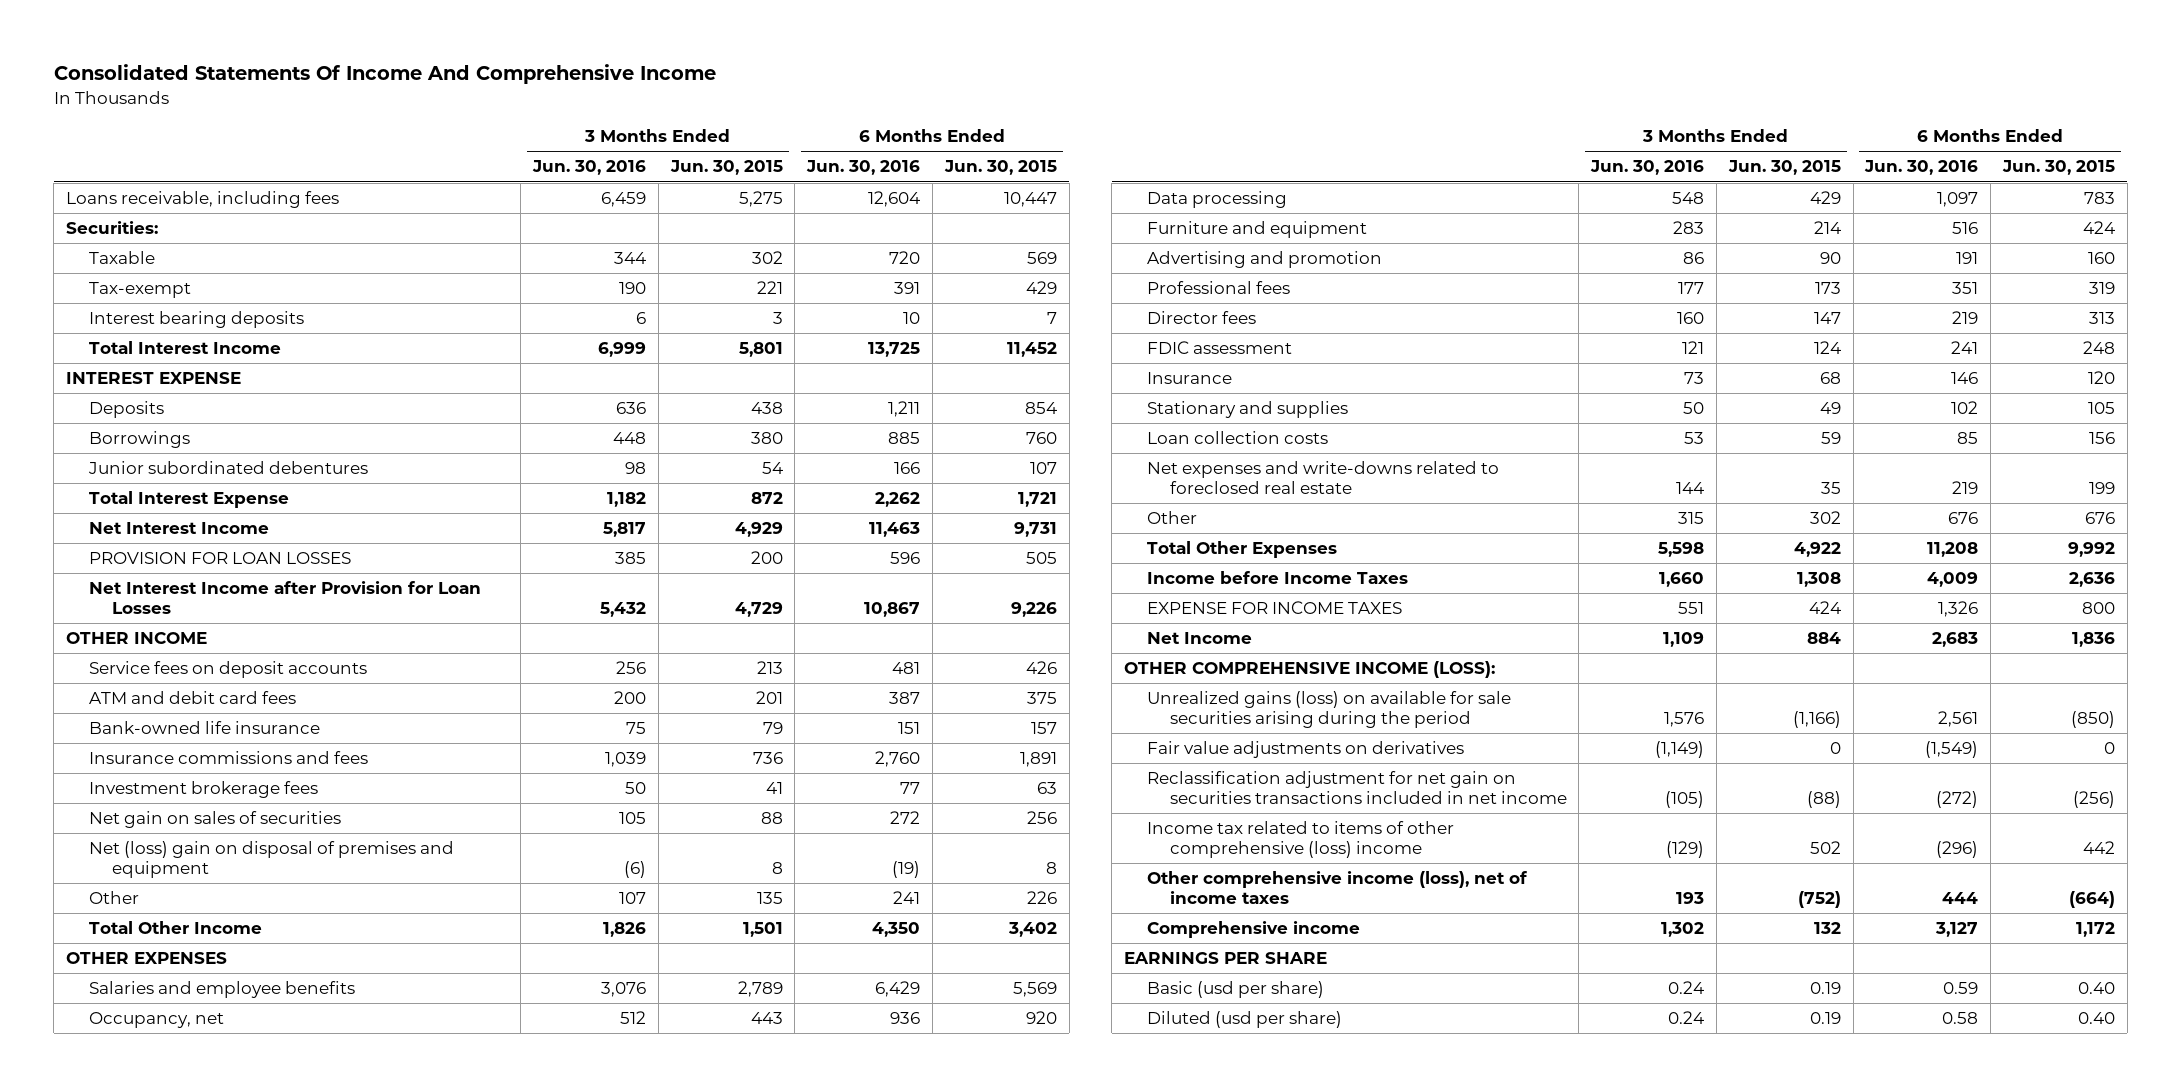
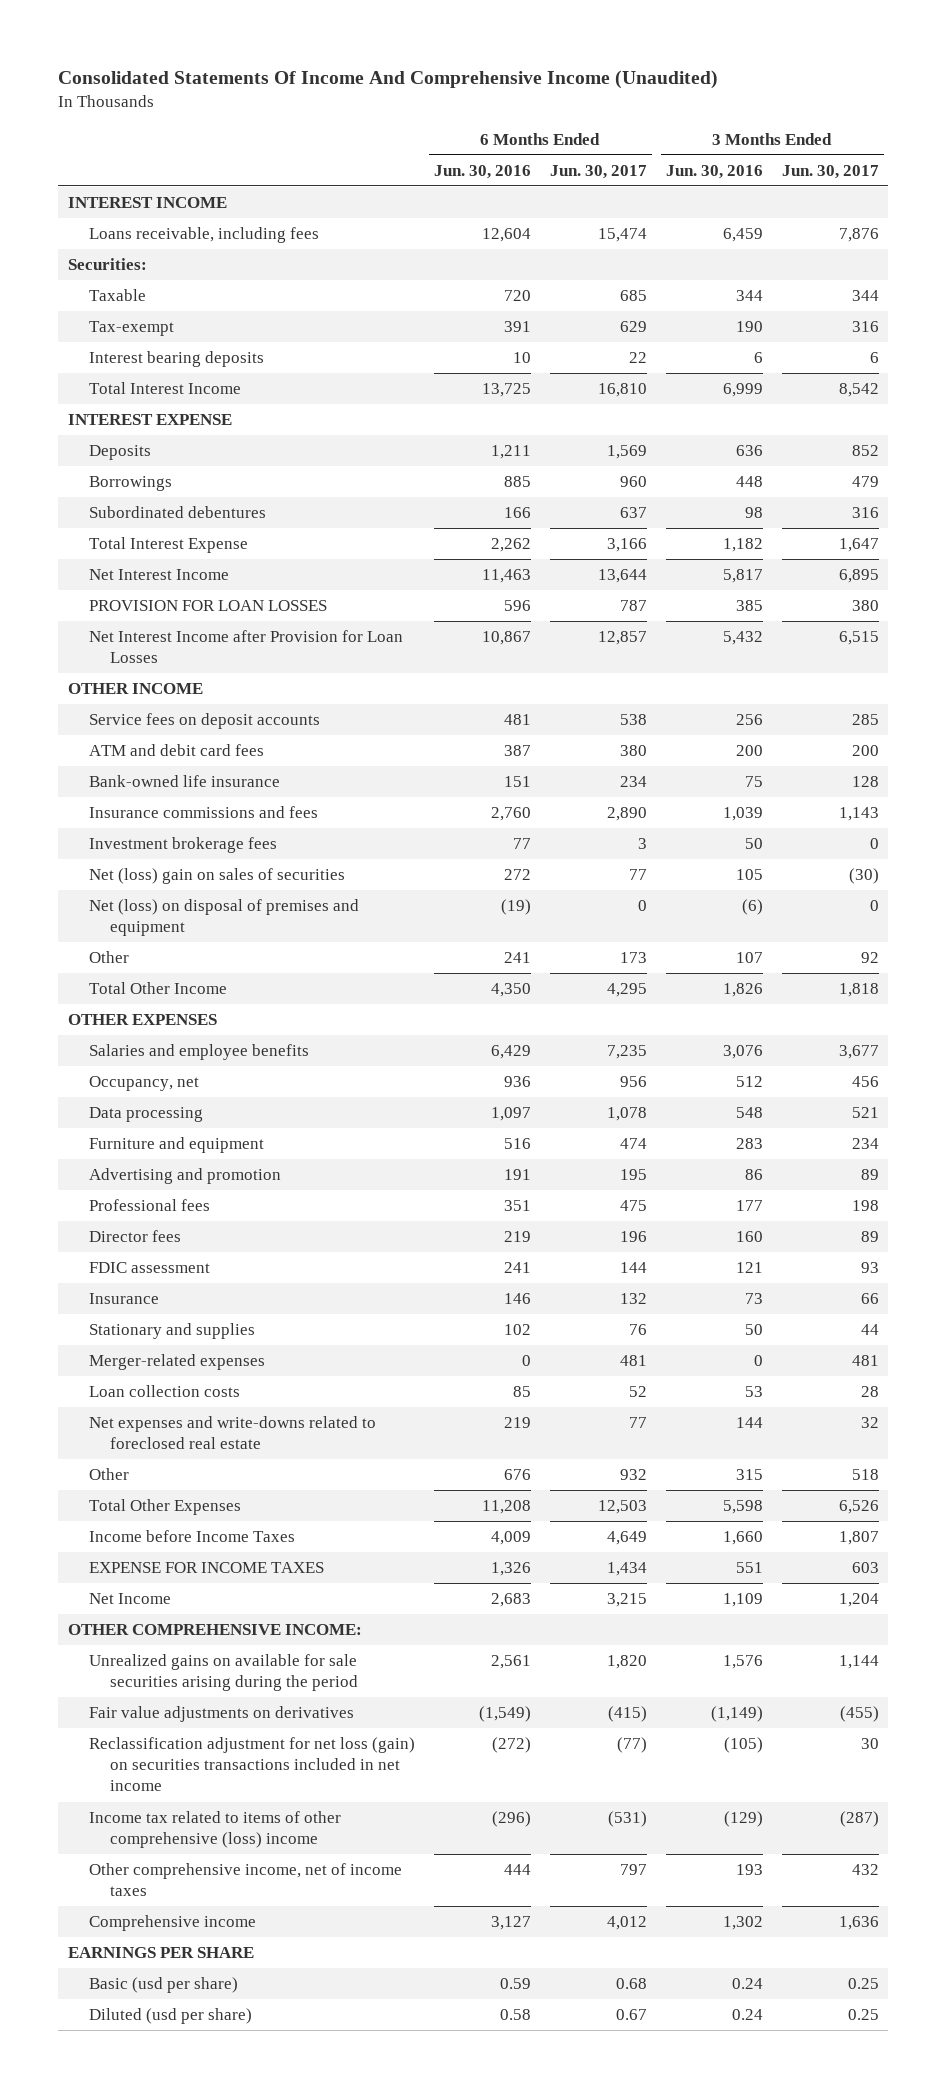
- Consolidated Statements Of Income And Comprehensive Income
+ Consolidated Statements Of Income And Comprehensive Income (Unaudited)
- | 3 Months Ended Jun. 30, 2016 | 3 Months Ended Jun. 30, 2015 | 6 Months Ended Jun. 30, 2016 | 6 Months Ended Jun. 30, 2015
+ | 6 Months Ended Jun. 30, 2016 | 6 Months Ended Jun. 30, 2017 | 3 Months Ended Jun. 30, 2016 | 3 Months Ended Jun. 30, 2017
+ INTEREST INCOME
- Junior subordinated debentures | 98 | 54 | 166 | 107
+ Subordinated debentures | 166 | 637 | 98 | 316
- Net gain on sales of securities | 105 | 88 | 272 | 256
- Net (loss) gain on disposal of premises and equipment | (6) | 8 | (19) | 8
+ Net (loss) gain on sales of securities | 272 | 77 | 105 | (30)
+ Net (loss) on disposal of premises and equipment | (19) | 0 | (6) | 0
+ Merger-related expenses | 0 | 481 | 0 | 481
- OTHER COMPREHENSIVE INCOME (LOSS):
- Unrealized gains (loss) on available for sale securities arising during the period | 1,576 | (1,166) | 2,561 | (850)
+ OTHER COMPREHENSIVE INCOME:
+ Unrealized gains on available for sale securities arising during the period | 2,561 | 1,820 | 1,576 | 1,144
- Reclassification adjustment for net gain on securities transactions included in net income | (105) | (88) | (272) | (256)
+ Reclassification adjustment for net loss (gain) on securities transactions included in net income | (272) | (77) | (105) | 30
- Other comprehensive income (loss), net of income taxes | 193 | (752) | 444 | (664)
+ Other comprehensive income, net of income taxes | 444 | 797 | 193 | 432

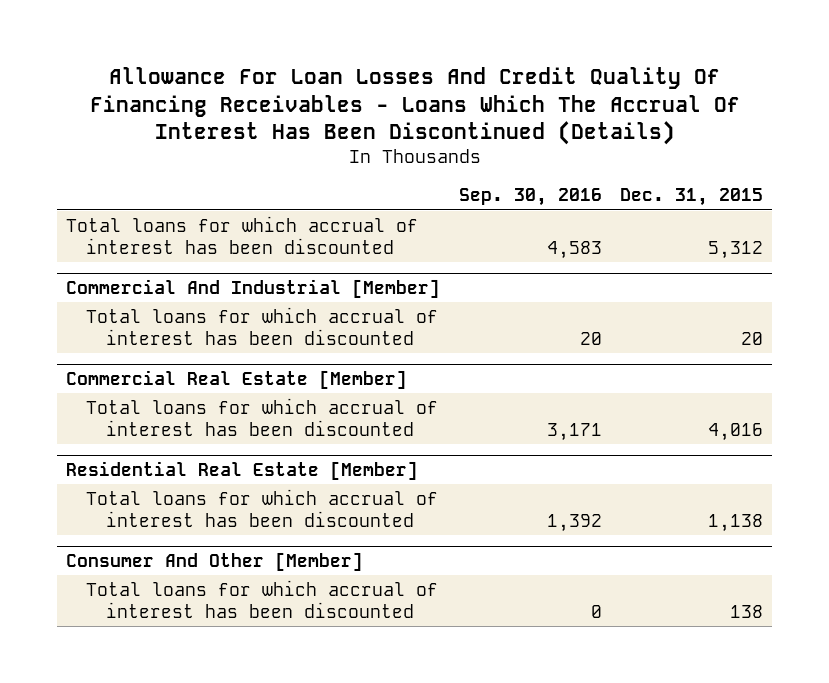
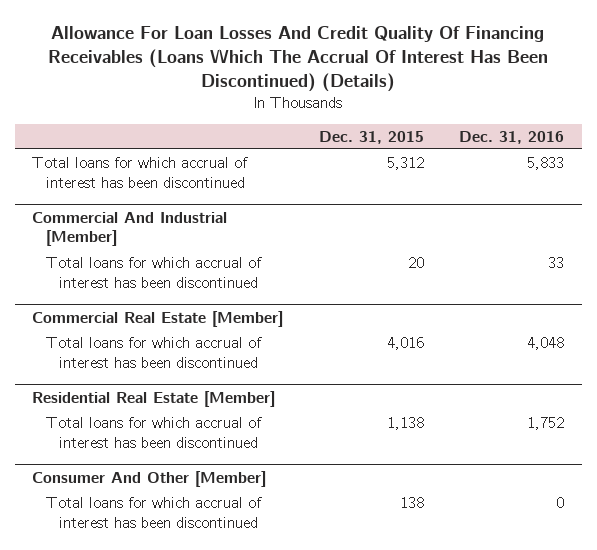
- Allowance For Loan Losses And Credit Quality Of Financing Receivables - Loans Which The Accrual Of Interest Has Been Discontinued (Details)
+ Allowance For Loan Losses And Credit Quality Of Financing Receivables (Loans Which The Accrual Of Interest Has Been Discontinued) (Details)
- | Sep. 30, 2016 | Dec. 31, 2015
+ | Dec. 31, 2015 | Dec. 31, 2016
- Total loans for which accrual of interest has been discounted | 4,583 | 5,312
+ Total loans for which accrual of interest has been discontinued | 5,312 | 5,833
@ Commercial And Industrial [Member]
- Total loans for which accrual of interest has been discounted | 20 | 20
+ Total loans for which accrual of interest has been discontinued | 20 | 33
@ Commercial Real Estate [Member]
- Total loans for which accrual of interest has been discounted | 3,171 | 4,016
+ Total loans for which accrual of interest has been discontinued | 4,016 | 4,048
@ Residential Real Estate [Member]
- Total loans for which accrual of interest has been discounted | 1,392 | 1,138
+ Total loans for which accrual of interest has been discontinued | 1,138 | 1,752
@ Consumer And Other [Member]
- Total loans for which accrual of interest has been discounted | 0 | 138
+ Total loans for which accrual of interest has been discontinued | 138 | 0

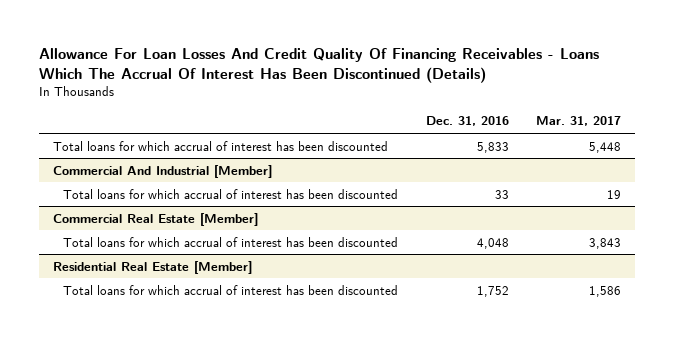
- Allowance For Loan Losses And Credit Quality Of Financing Receivables (Loans Which The Accrual Of Interest Has Been Discontinued) (Details)
+ Allowance For Loan Losses And Credit Quality Of Financing Receivables - Loans Which The Accrual Of Interest Has Been Discontinued (Details)
- | Dec. 31, 2015 | Dec. 31, 2016
+ | Dec. 31, 2016 | Mar. 31, 2017
- Total loans for which accrual of interest has been discontinued | 5,312 | 5,833
+ Total loans for which accrual of interest has been discounted | 5,833 | 5,448
@ Commercial And Industrial [Member]
- Total loans for which accrual of interest has been discontinued | 20 | 33
+ Total loans for which accrual of interest has been discounted | 33 | 19
@ Commercial Real Estate [Member]
- Total loans for which accrual of interest has been discontinued | 4,016 | 4,048
+ Total loans for which accrual of interest has been discounted | 4,048 | 3,843
@ Residential Real Estate [Member]
- Total loans for which accrual of interest has been discontinued | 1,138 | 1,752
- Consumer And Other [Member]
- Total loans for which accrual of interest has been discontinued | 138 | 0
@ Residential Real Estate [Member]
+ Total loans for which accrual of interest has been discounted | 1,752 | 1,586

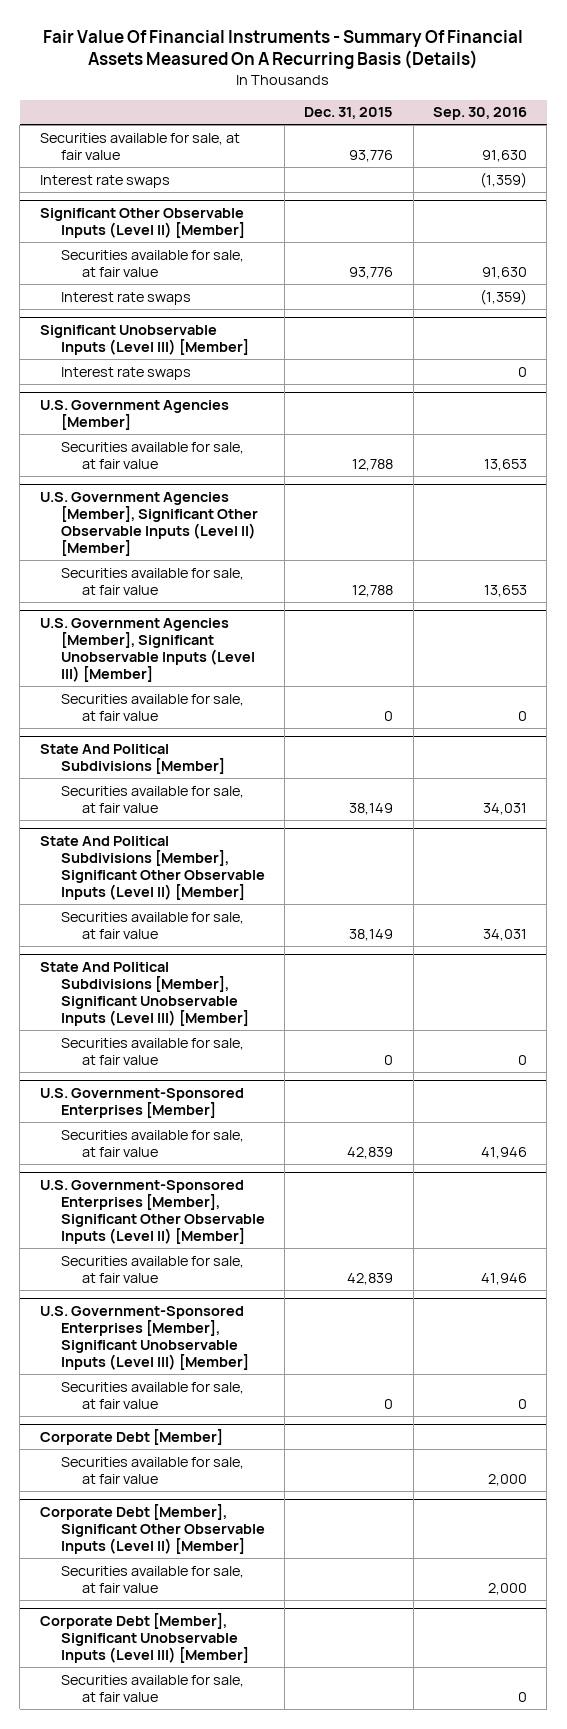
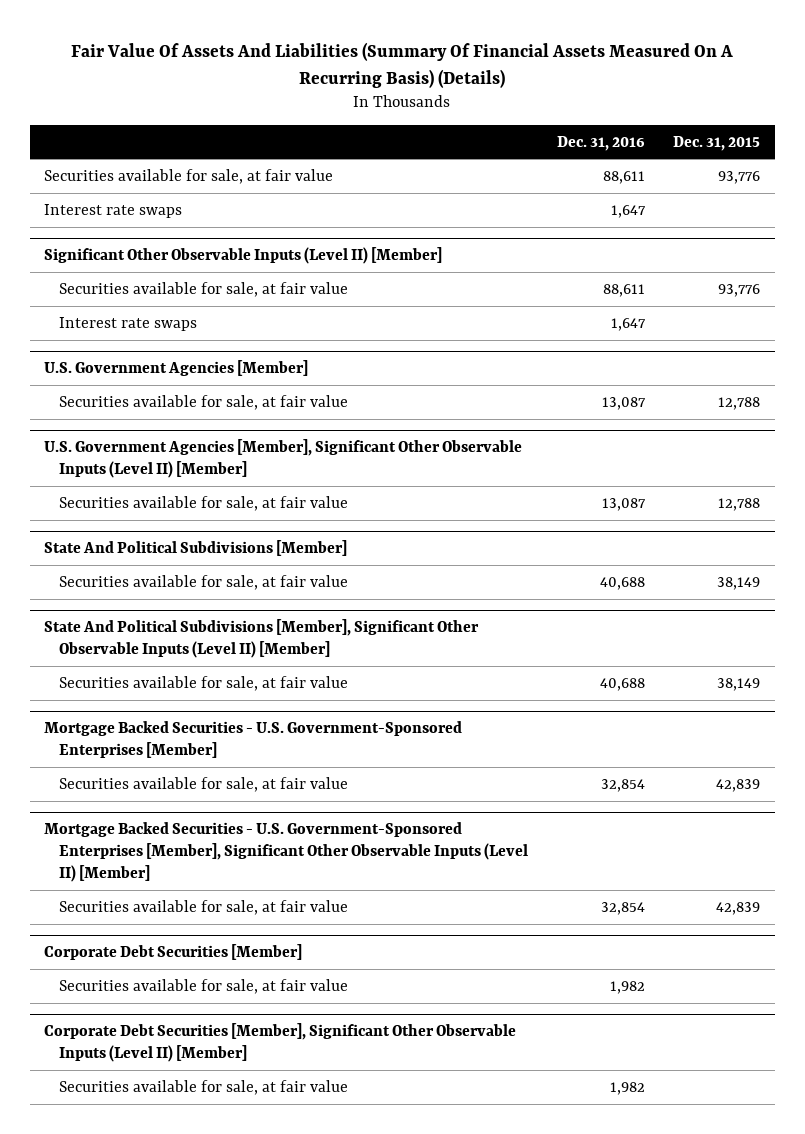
- Fair Value Of Financial Instruments - Summary Of Financial Assets Measured On A Recurring Basis (Details)
+ Fair Value Of Assets And Liabilities (Summary Of Financial Assets Measured On A Recurring Basis) (Details)
- | Dec. 31, 2015 | Sep. 30, 2016
+ | Dec. 31, 2016 | Dec. 31, 2015
- Significant Unobservable Inputs (Level III) [Member]
- Interest rate swaps | | 0
- U.S. Government Agencies [Member], Significant Unobservable Inputs (Level III) [Member]
- Securities available for sale, at fair value | 0 | 0
- State And Political Subdivisions [Member], Significant Unobservable Inputs (Level III) [Member]
- Securities available for sale, at fair value | 0 | 0
- U.S. Government-Sponsored Enterprises [Member]
+ Mortgage Backed Securities - U.S. Government-Sponsored Enterprises [Member]
- U.S. Government-Sponsored Enterprises [Member], Significant Other Observable Inputs (Level II) [Member]
+ Mortgage Backed Securities - U.S. Government-Sponsored Enterprises [Member], Significant Other Observable Inputs (Level II) [Member]
- U.S. Government-Sponsored Enterprises [Member], Significant Unobservable Inputs (Level III) [Member]
- Securities available for sale, at fair value | 0 | 0
- Corporate Debt [Member]
- Securities available for sale, at fair value | | 2,000
- Corporate Debt [Member], Significant Other Observable Inputs (Level II) [Member]
+ Corporate Debt Securities [Member]
- Corporate Debt [Member], Significant Unobservable Inputs (Level III) [Member]
+ Corporate Debt Securities [Member], Significant Other Observable Inputs (Level II) [Member]

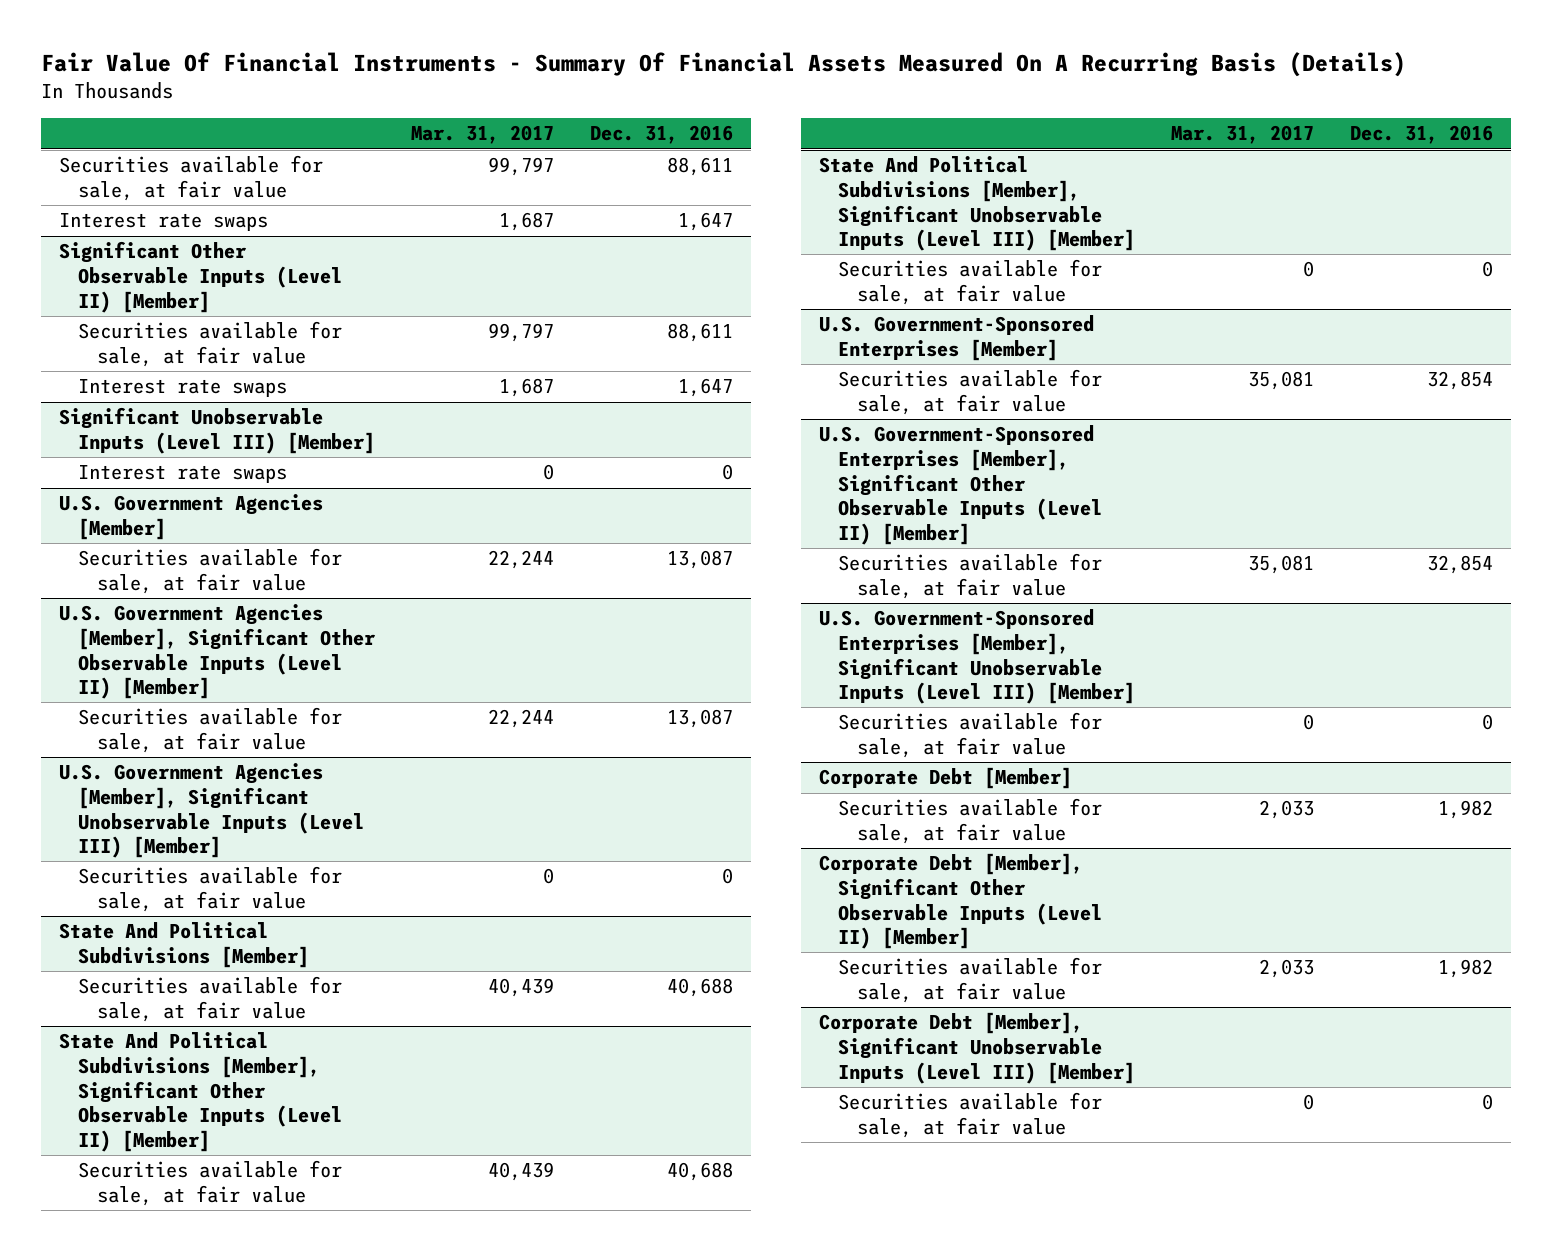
- Fair Value Of Assets And Liabilities (Summary Of Financial Assets Measured On A Recurring Basis) (Details)
+ Fair Value Of Financial Instruments - Summary Of Financial Assets Measured On A Recurring Basis (Details)
- | Dec. 31, 2016 | Dec. 31, 2015
+ | Mar. 31, 2017 | Dec. 31, 2016
+ Significant Unobservable Inputs (Level III) [Member]
+ Interest rate swaps | 0 | 0
+ U.S. Government Agencies [Member], Significant Unobservable Inputs (Level III) [Member]
+ Securities available for sale, at fair value | 0 | 0
- Mortgage Backed Securities - U.S. Government-Sponsored Enterprises [Member]
+ State And Political Subdivisions [Member], Significant Unobservable Inputs (Level III) [Member]
+ Securities available for sale, at fair value | 0 | 0
+ U.S. Government-Sponsored Enterprises [Member]
- Mortgage Backed Securities - U.S. Government-Sponsored Enterprises [Member], Significant Other Observable Inputs (Level II) [Member]
+ U.S. Government-Sponsored Enterprises [Member], Significant Other Observable Inputs (Level II) [Member]
- Corporate Debt Securities [Member]
+ U.S. Government-Sponsored Enterprises [Member], Significant Unobservable Inputs (Level III) [Member]
+ Securities available for sale, at fair value | 0 | 0
+ Corporate Debt [Member]
- Corporate Debt Securities [Member], Significant Other Observable Inputs (Level II) [Member]
+ Corporate Debt [Member], Significant Other Observable Inputs (Level II) [Member]
+ Corporate Debt [Member], Significant Unobservable Inputs (Level III) [Member]
+ Securities available for sale, at fair value | 0 | 0

